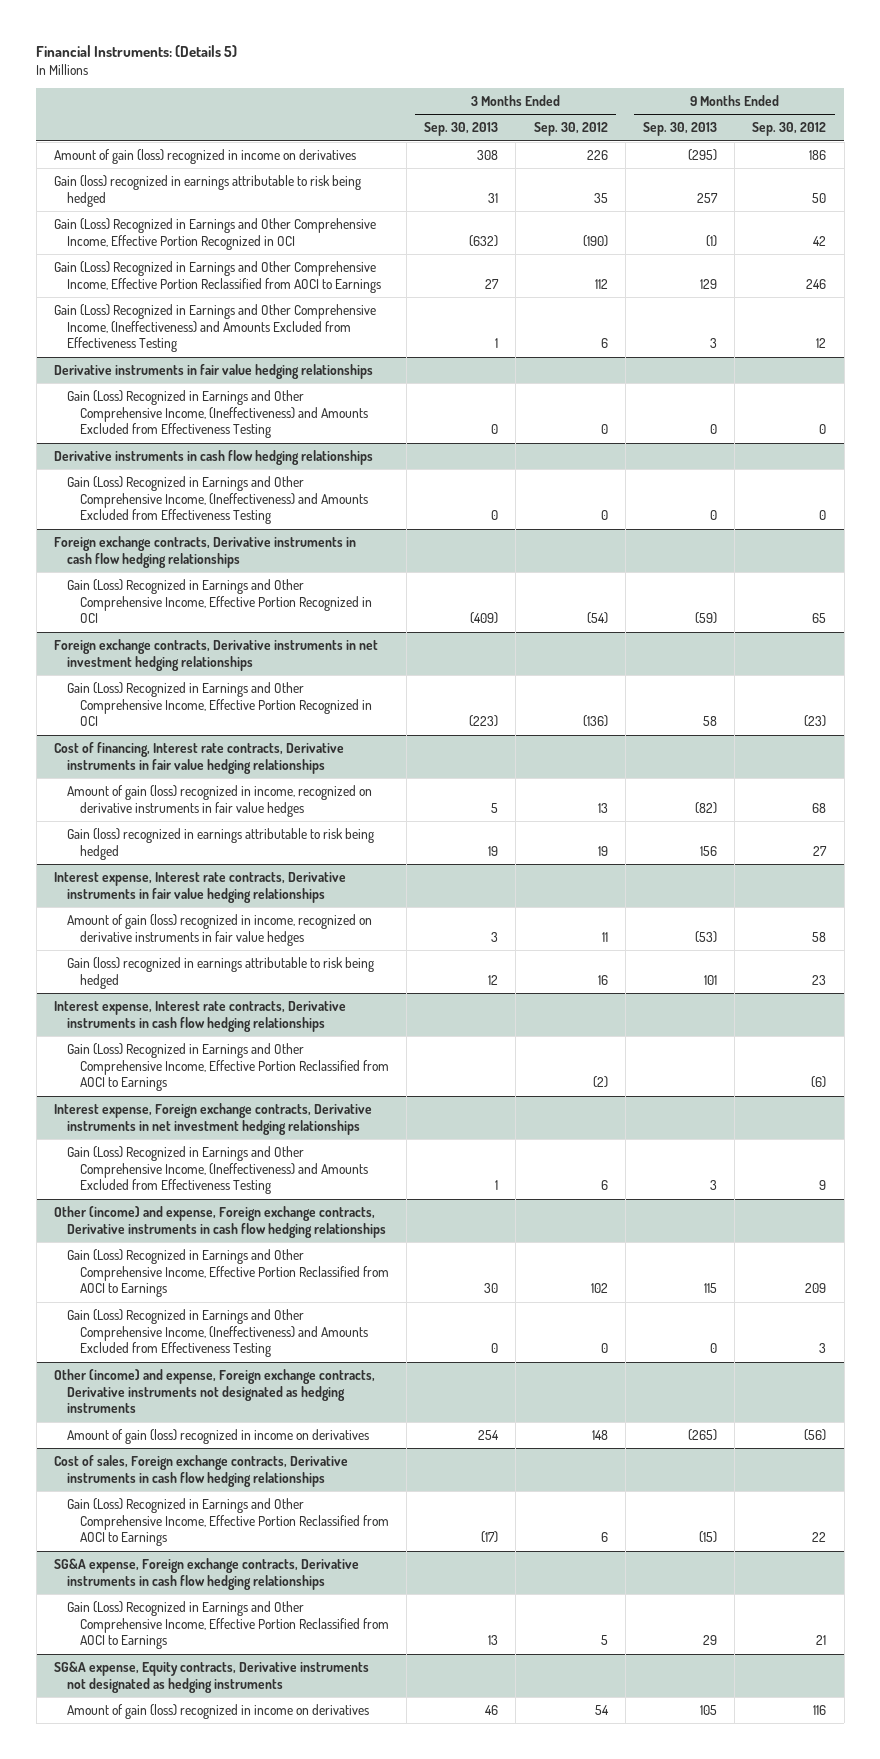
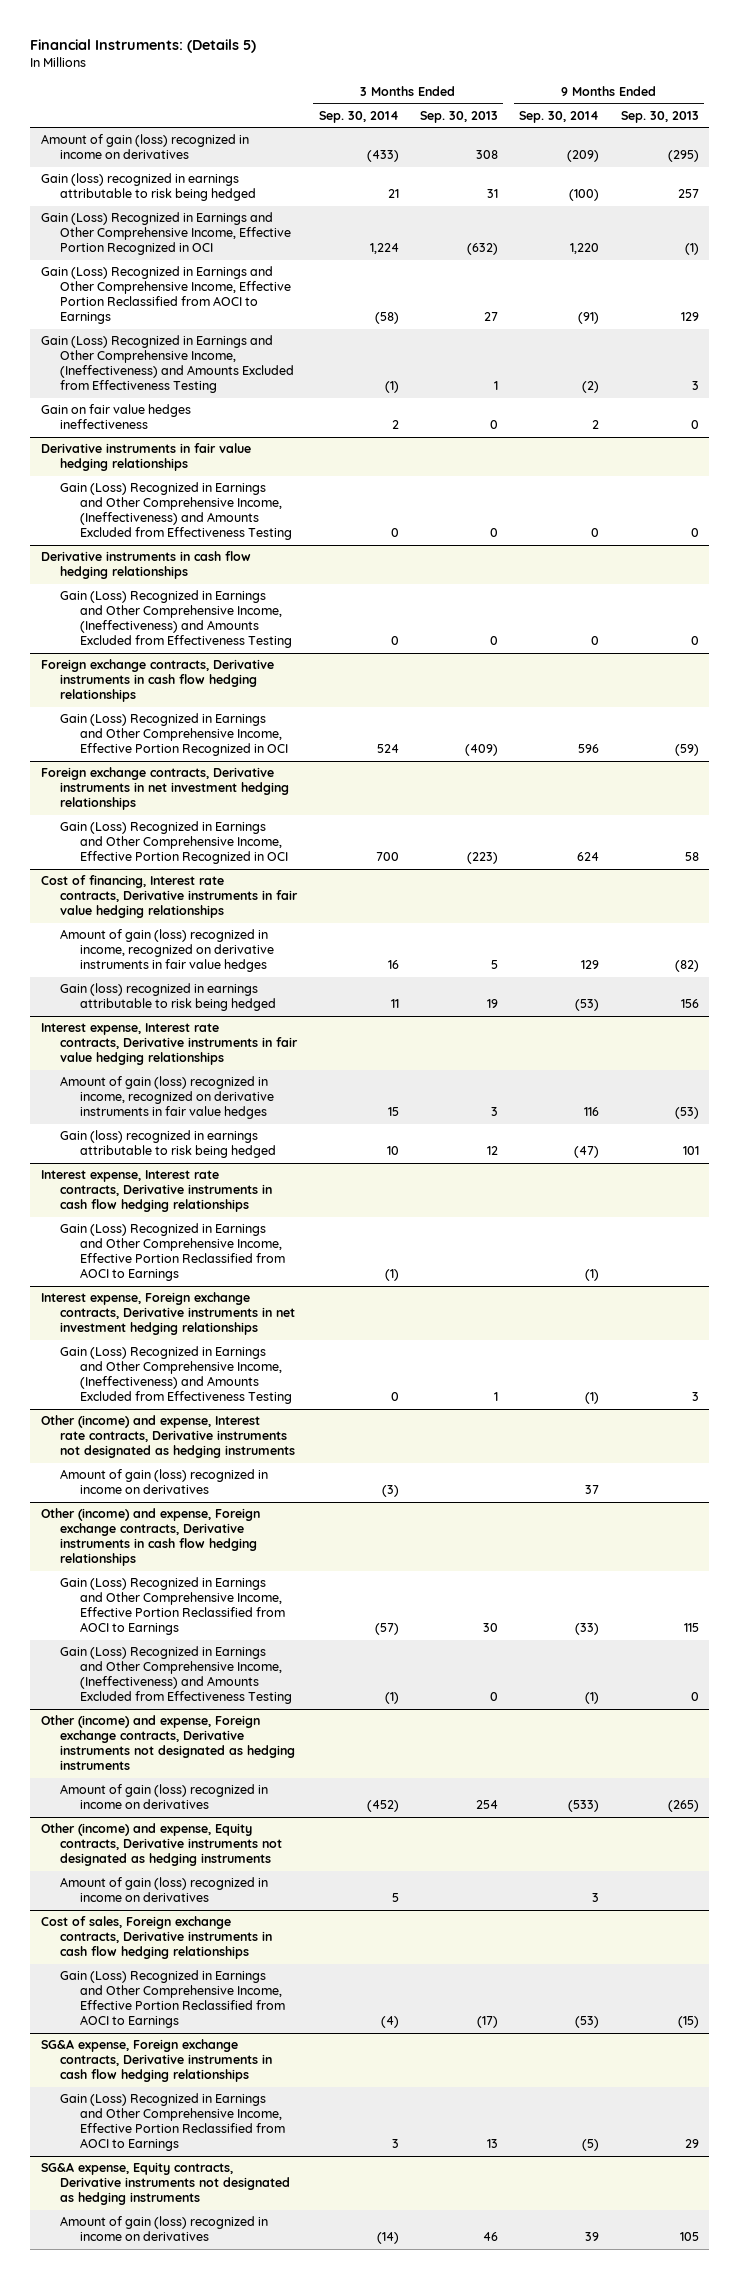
- | 3 Months Ended Sep. 30, 2013 | 3 Months Ended Sep. 30, 2012 | 9 Months Ended Sep. 30, 2013 | 9 Months Ended Sep. 30, 2012
+ | 3 Months Ended Sep. 30, 2014 | 3 Months Ended Sep. 30, 2013 | 9 Months Ended Sep. 30, 2014 | 9 Months Ended Sep. 30, 2013
+ Gain on fair value hedges ineffectiveness | 2 | 0 | 2 | 0
+ Other (income) and expense, Interest rate contracts, Derivative instruments not designated as hedging instruments
+ Amount of gain (loss) recognized in income on derivatives | (3) | | 37 |
+ Other (income) and expense, Equity contracts, Derivative instruments not designated as hedging instruments
+ Amount of gain (loss) recognized in income on derivatives | 5 | | 3 |

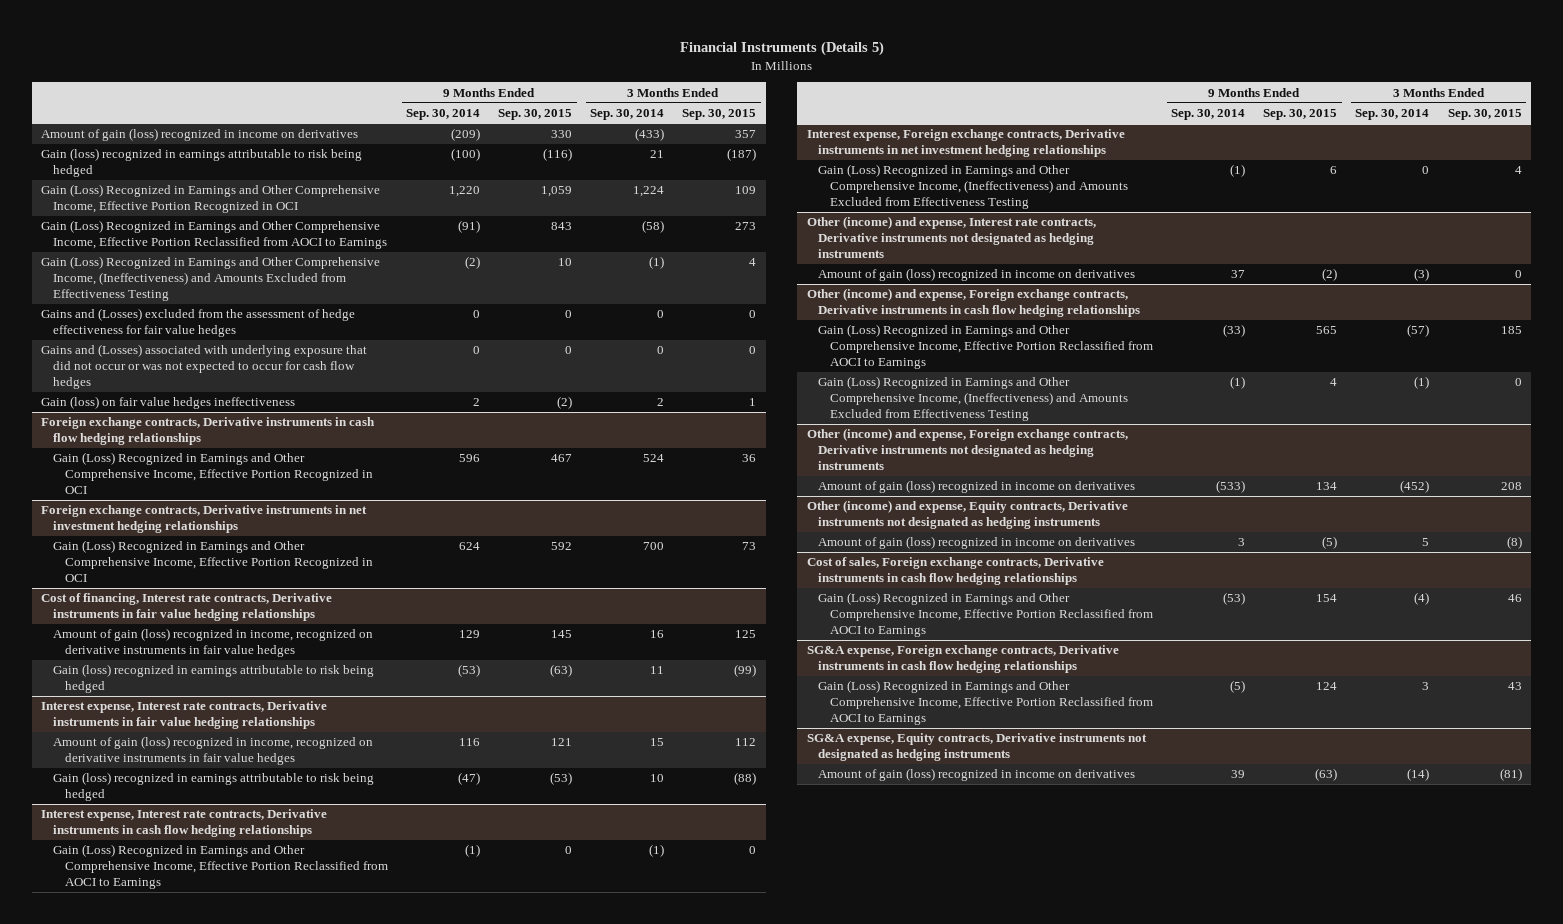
- Financial Instruments: (Details 5)
+ Financial Instruments (Details 5)
- | 3 Months Ended Sep. 30, 2014 | 3 Months Ended Sep. 30, 2013 | 9 Months Ended Sep. 30, 2014 | 9 Months Ended Sep. 30, 2013
+ | 9 Months Ended Sep. 30, 2014 | 9 Months Ended Sep. 30, 2015 | 3 Months Ended Sep. 30, 2014 | 3 Months Ended Sep. 30, 2015
- Gain on fair value hedges ineffectiveness | 2 | 0 | 2 | 0
- Derivative instruments in fair value hedging relationships
- Gain (Loss) Recognized in Earnings and Other Comprehensive Income, (Ineffectiveness) and Amounts Excluded from Effectiveness Testing | 0 | 0 | 0 | 0
- Derivative instruments in cash flow hedging relationships
- Gain (Loss) Recognized in Earnings and Other Comprehensive Income, (Ineffectiveness) and Amounts Excluded from Effectiveness Testing | 0 | 0 | 0 | 0
+ Gains and (Losses) excluded from the assessment of hedge effectiveness for fair value hedges | 0 | 0 | 0 | 0
+ Gains and (Losses) associated with underlying exposure that did not occur or was not expected to occur for cash flow hedges | 0 | 0 | 0 | 0
+ Gain (loss) on fair value hedges ineffectiveness | 2 | (2) | 2 | 1

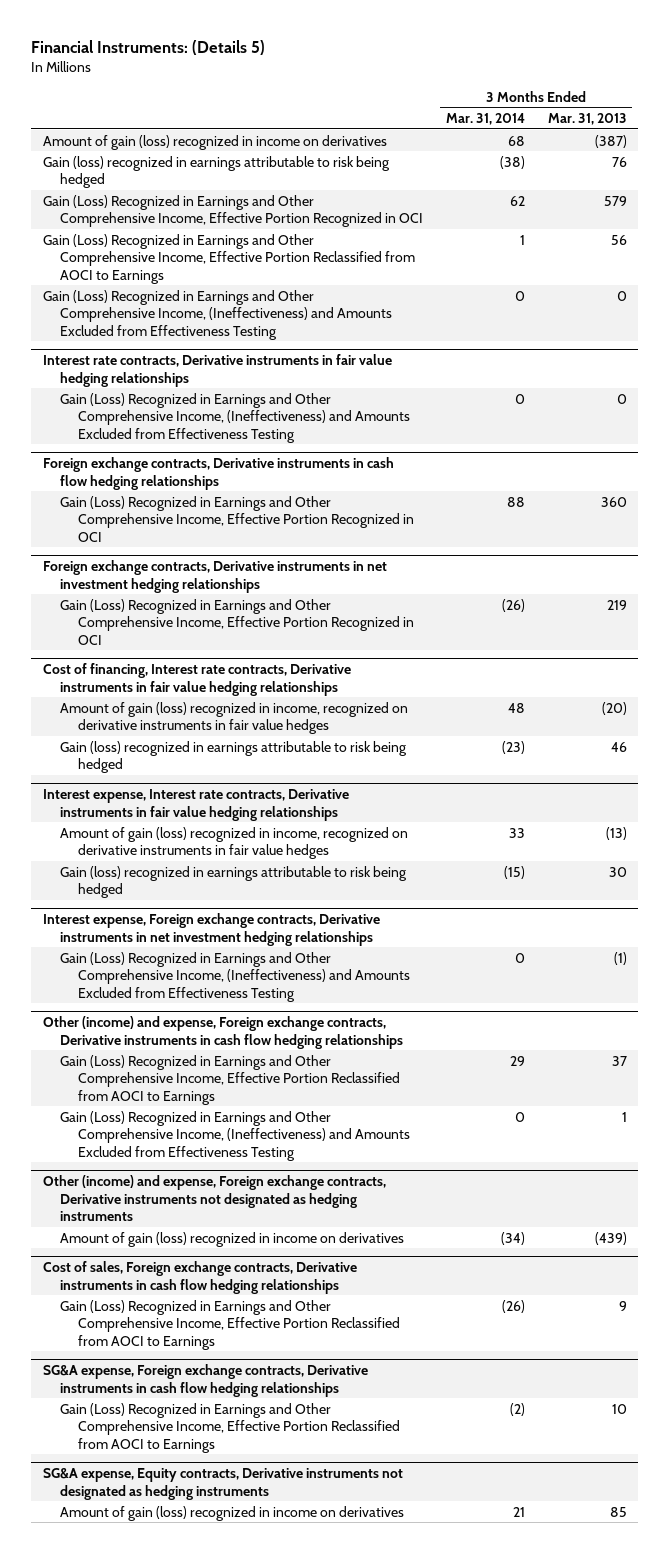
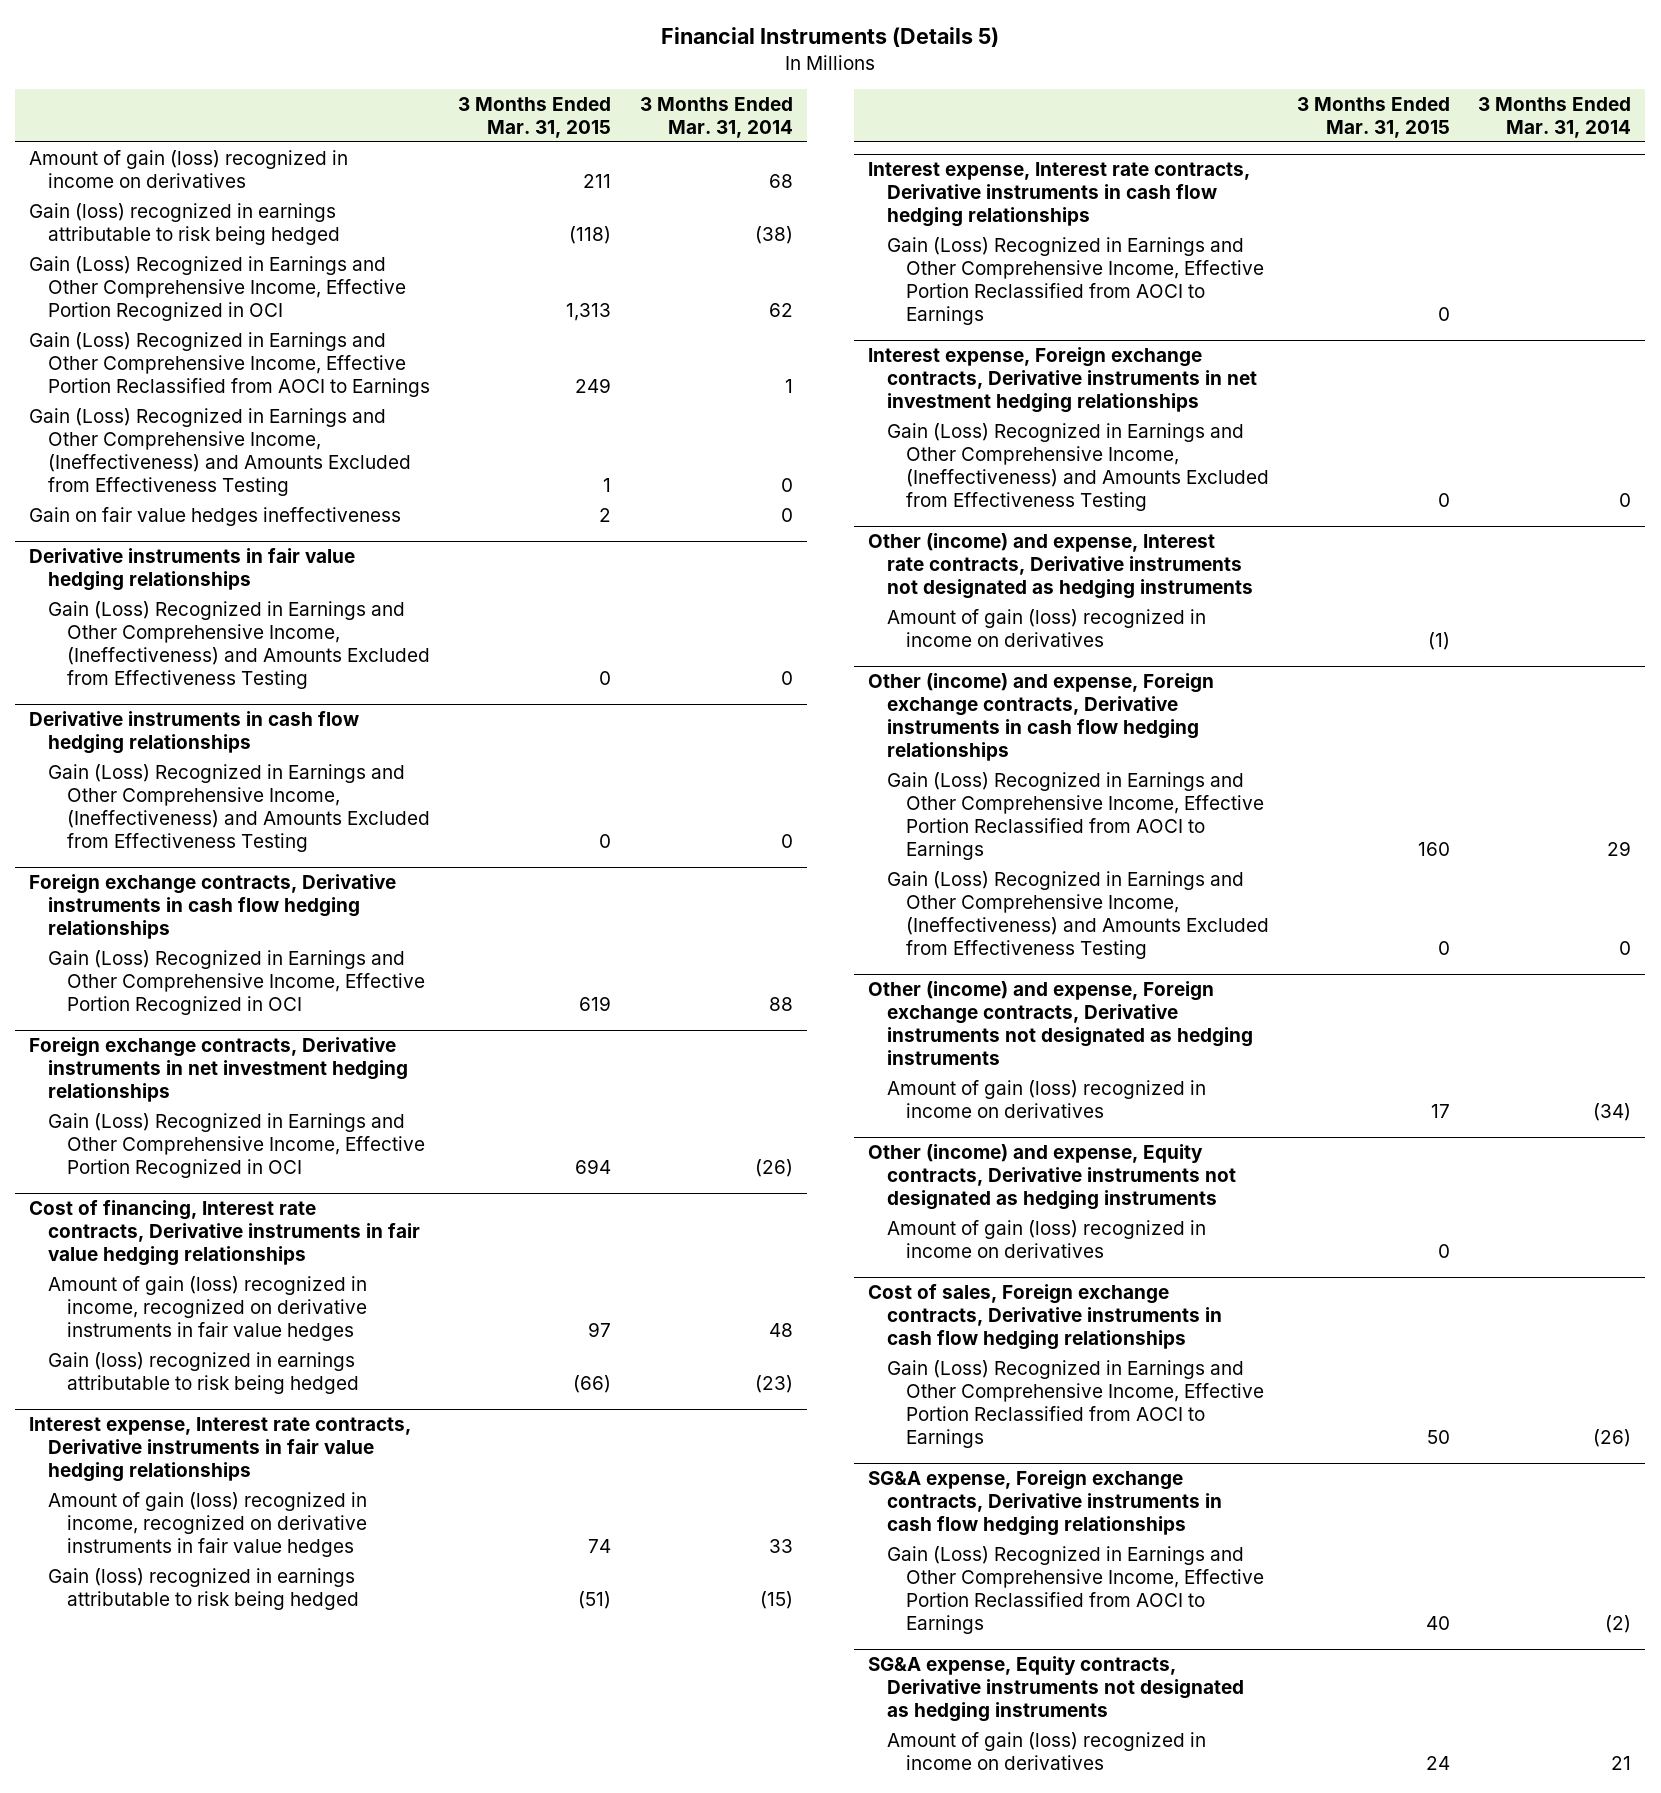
- Financial Instruments: (Details 5)
+ Financial Instruments (Details 5)
- | 3 Months Ended Mar. 31, 2014 | 3 Months Ended Mar. 31, 2013
+ | 3 Months Ended Mar. 31, 2015 | 3 Months Ended Mar. 31, 2014
- Interest rate contracts, Derivative instruments in fair value hedging relationships
+ Gain on fair value hedges ineffectiveness | 2 | 0
+ Derivative instruments in fair value hedging relationships
+ Derivative instruments in cash flow hedging relationships
+ Gain (Loss) Recognized in Earnings and Other Comprehensive Income, (Ineffectiveness) and Amounts Excluded from Effectiveness Testing | 0 | 0
+ Interest expense, Interest rate contracts, Derivative instruments in cash flow hedging relationships
+ Gain (Loss) Recognized in Earnings and Other Comprehensive Income, Effective Portion Reclassified from AOCI to Earnings | 0 |
+ Other (income) and expense, Interest rate contracts, Derivative instruments not designated as hedging instruments
+ Amount of gain (loss) recognized in income on derivatives | (1) |
+ Other (income) and expense, Equity contracts, Derivative instruments not designated as hedging instruments
+ Amount of gain (loss) recognized in income on derivatives | 0 |

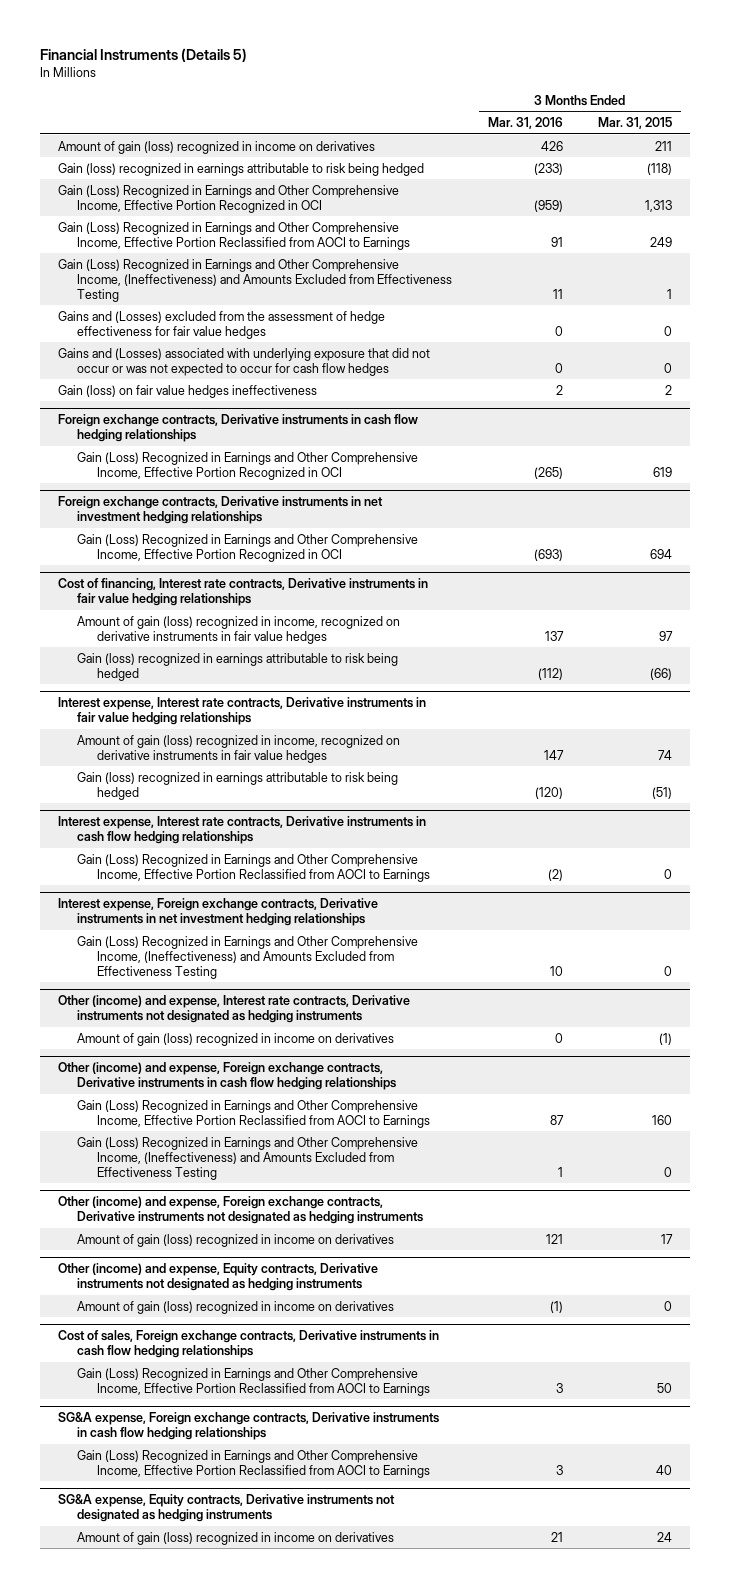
- | 3 Months Ended Mar. 31, 2015 | 3 Months Ended Mar. 31, 2014
+ | 3 Months Ended Mar. 31, 2016 | 3 Months Ended Mar. 31, 2015
- Gain on fair value hedges ineffectiveness | 2 | 0
- Derivative instruments in fair value hedging relationships
- Gain (Loss) Recognized in Earnings and Other Comprehensive Income, (Ineffectiveness) and Amounts Excluded from Effectiveness Testing | 0 | 0
- Derivative instruments in cash flow hedging relationships
- Gain (Loss) Recognized in Earnings and Other Comprehensive Income, (Ineffectiveness) and Amounts Excluded from Effectiveness Testing | 0 | 0
+ Gains and (Losses) excluded from the assessment of hedge effectiveness for fair value hedges | 0 | 0
+ Gains and (Losses) associated with underlying exposure that did not occur or was not expected to occur for cash flow hedges | 0 | 0
+ Gain (loss) on fair value hedges ineffectiveness | 2 | 2

